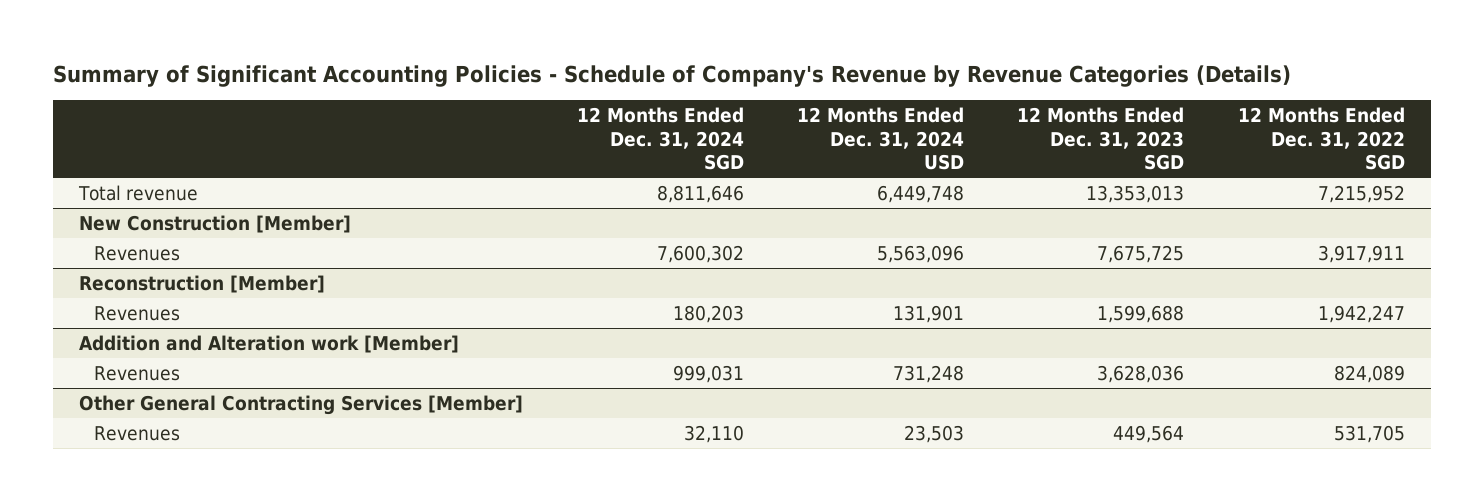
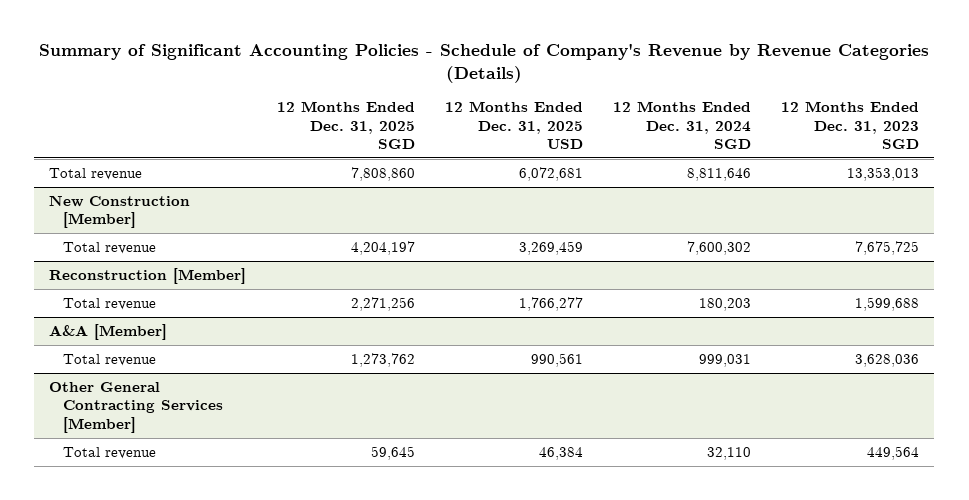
- | 12 Months Ended Dec. 31, 2024 SGD | 12 Months Ended Dec. 31, 2024 USD | 12 Months Ended Dec. 31, 2023 SGD | 12 Months Ended Dec. 31, 2022 SGD
+ | 12 Months Ended Dec. 31, 2025 SGD | 12 Months Ended Dec. 31, 2025 USD | 12 Months Ended Dec. 31, 2024 SGD | 12 Months Ended Dec. 31, 2023 SGD
@ New Construction [Member]
- Revenues | 7,600,302 | 5,563,096 | 7,675,725 | 3,917,911
+ Total revenue | 4,204,197 | 3,269,459 | 7,600,302 | 7,675,725
@ Reconstruction [Member]
- Revenues | 180,203 | 131,901 | 1,599,688 | 1,942,247
- Addition and Alteration work [Member]
- Revenues | 999,031 | 731,248 | 3,628,036 | 824,089
@ Reconstruction [Member]
+ Total revenue | 2,271,256 | 1,766,277 | 180,203 | 1,599,688
+ A&A [Member]
+ Total revenue | 1,273,762 | 990,561 | 999,031 | 3,628,036
@ Other General Contracting Services [Member]
- Revenues | 32,110 | 23,503 | 449,564 | 531,705
+ Total revenue | 59,645 | 46,384 | 32,110 | 449,564

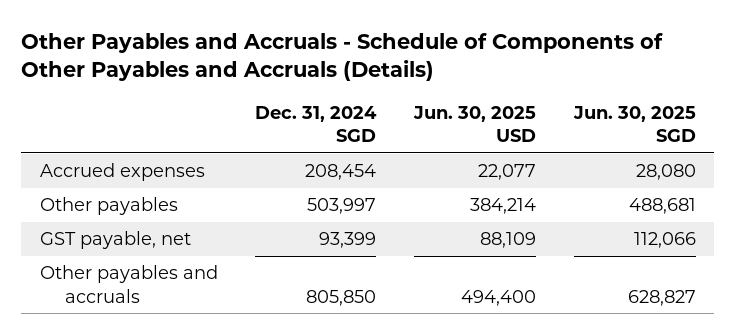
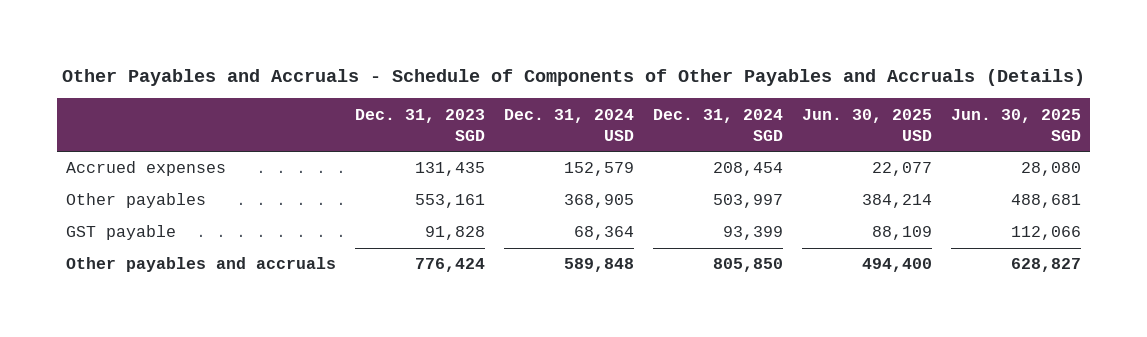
- | Dec. 31, 2024 SGD | Jun. 30, 2025 USD | Jun. 30, 2025 SGD
+ | Dec. 31, 2023 SGD | Dec. 31, 2024 USD | Dec. 31, 2024 SGD | Jun. 30, 2025 USD | Jun. 30, 2025 SGD
- GST payable, net | 93,399 | 88,109 | 112,066
+ GST payable | 91,828 | 68,364 | 93,399 | 88,109 | 112,066

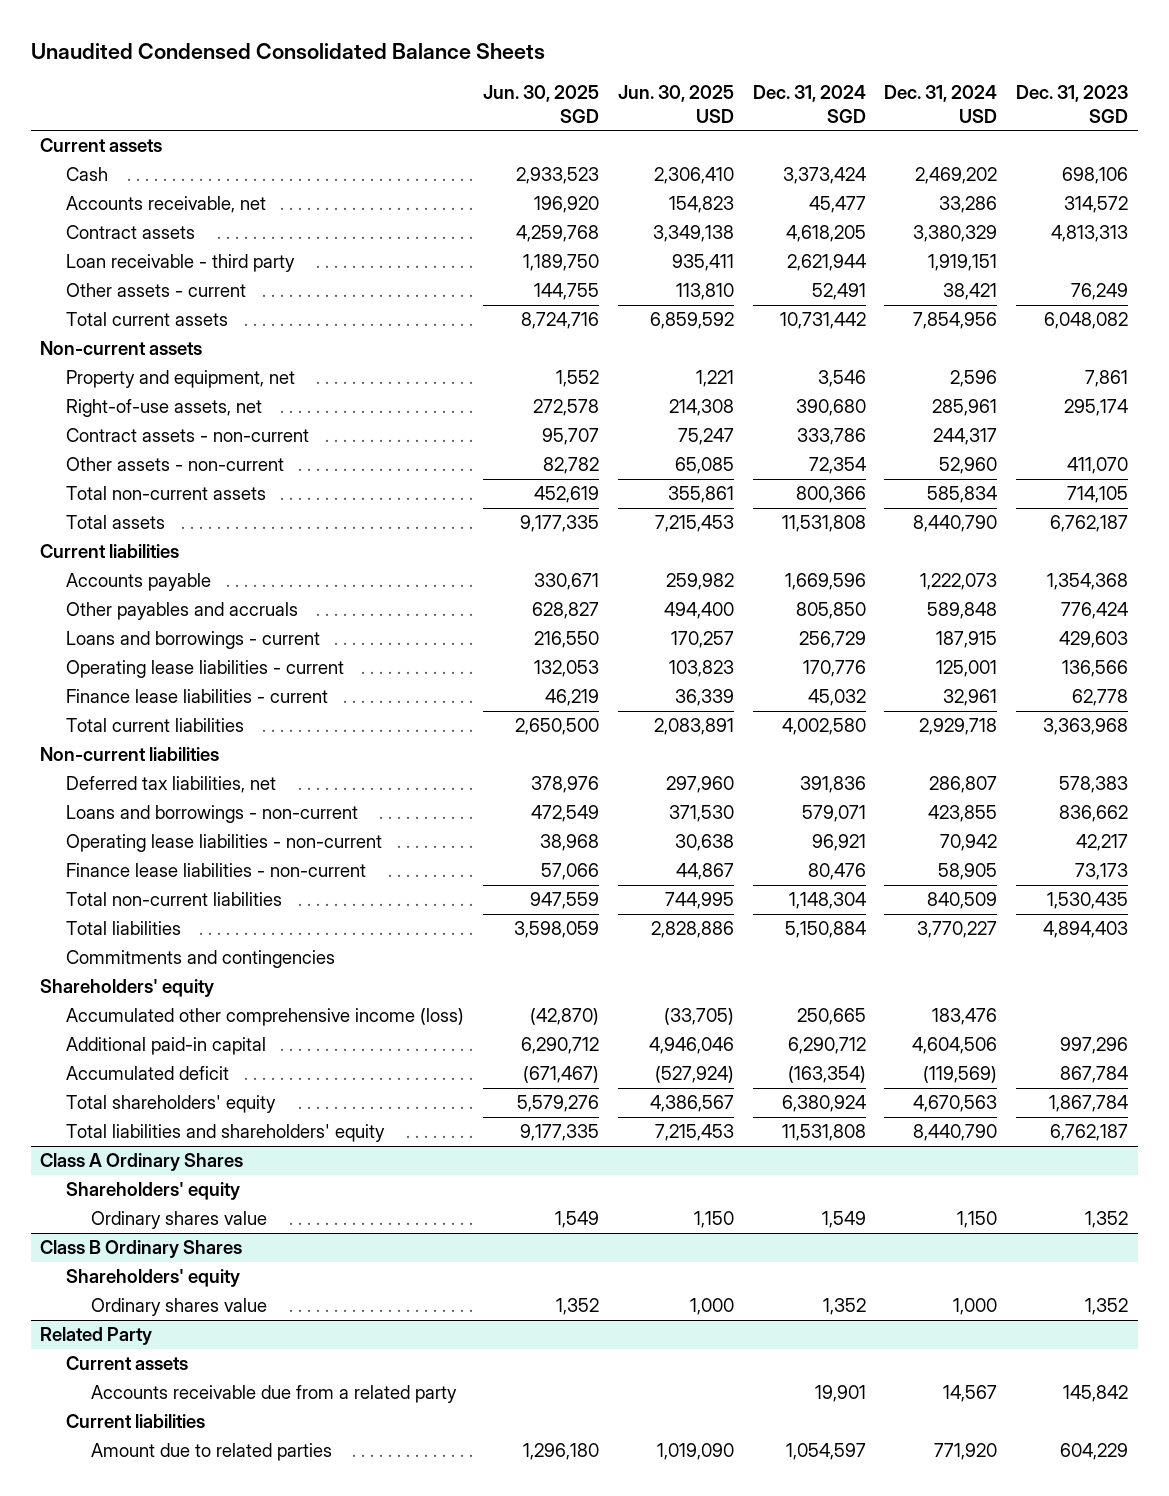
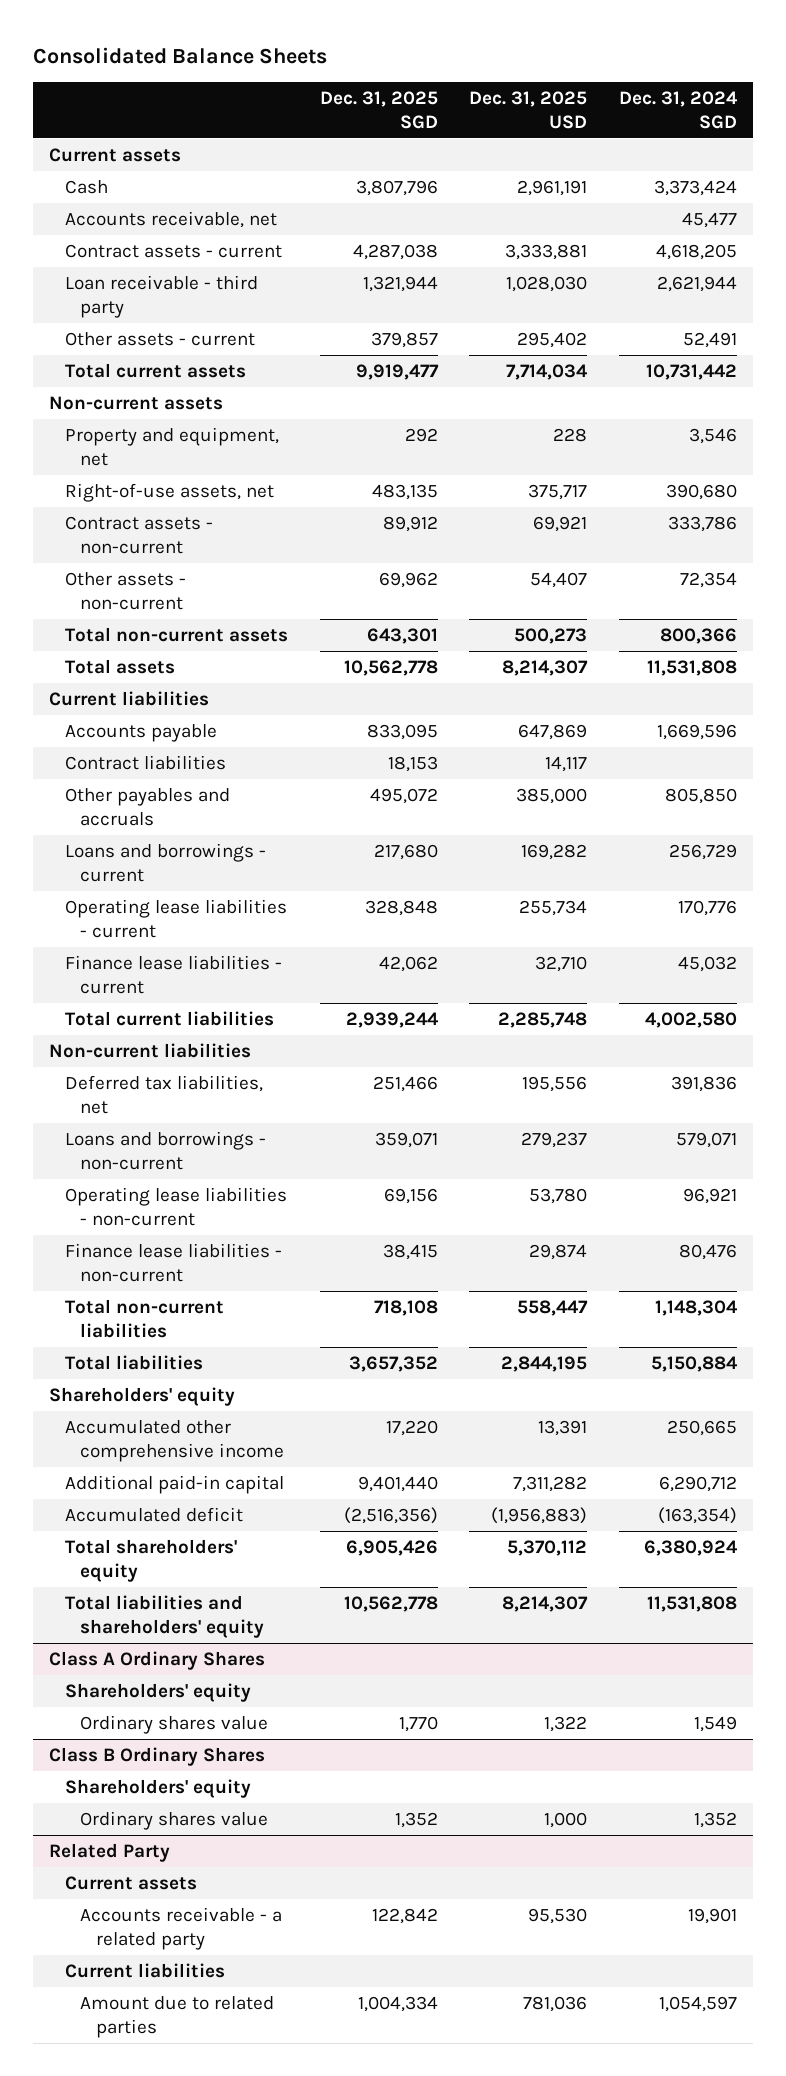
- Unaudited Condensed Consolidated Balance Sheets
+ Consolidated Balance Sheets
- | Jun. 30, 2025 SGD | Jun. 30, 2025 USD | Dec. 31, 2024 SGD | Dec. 31, 2024 USD | Dec. 31, 2023 SGD
+ | Dec. 31, 2025 SGD | Dec. 31, 2025 USD | Dec. 31, 2024 SGD
- Contract assets | 4,259,768 | 3,349,138 | 4,618,205 | 3,380,329 | 4,813,313
+ Contract assets - current | 4,287,038 | 3,333,881 | 4,618,205
+ Contract liabilities | 18,153 | 14,117 |
- Commitments and contingencies
- Accumulated other comprehensive income (loss) | (42,870) | (33,705) | 250,665 | 183,476 |
+ Accumulated other comprehensive income | 17,220 | 13,391 | 250,665
@ Related Party
- Accounts receivable due from a related party | | | 19,901 | 14,567 | 145,842
+ Accounts receivable - a related party | 122,842 | 95,530 | 19,901

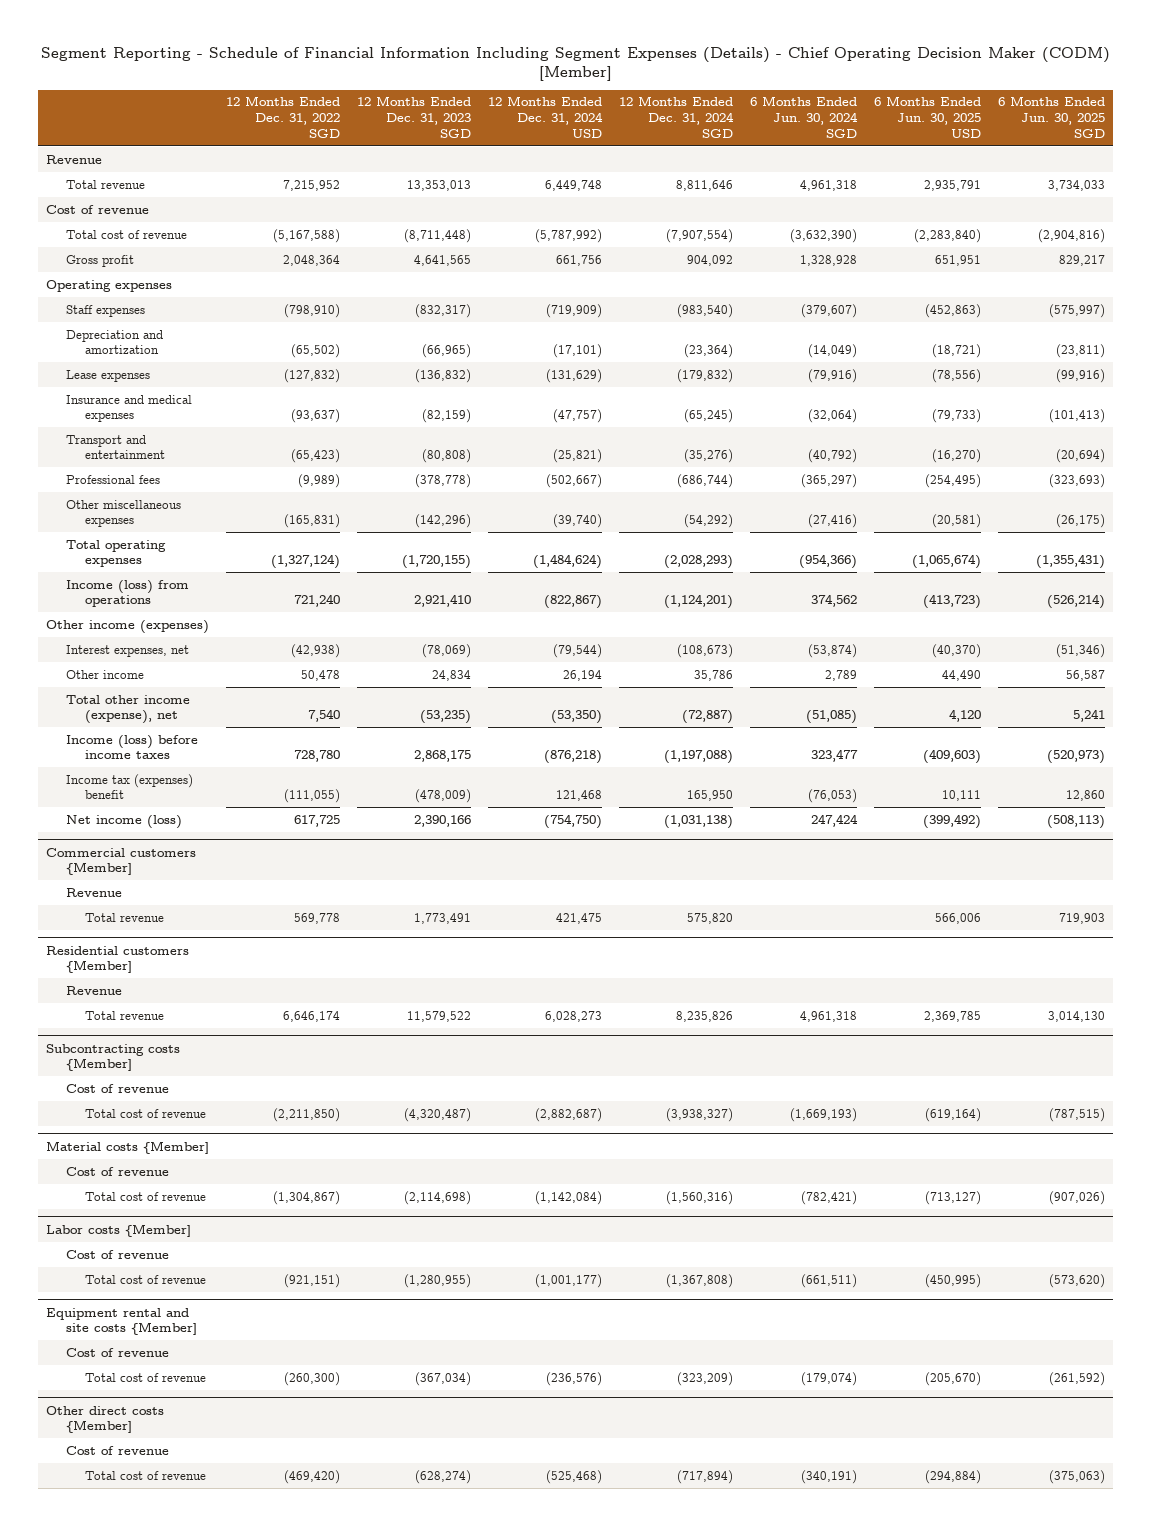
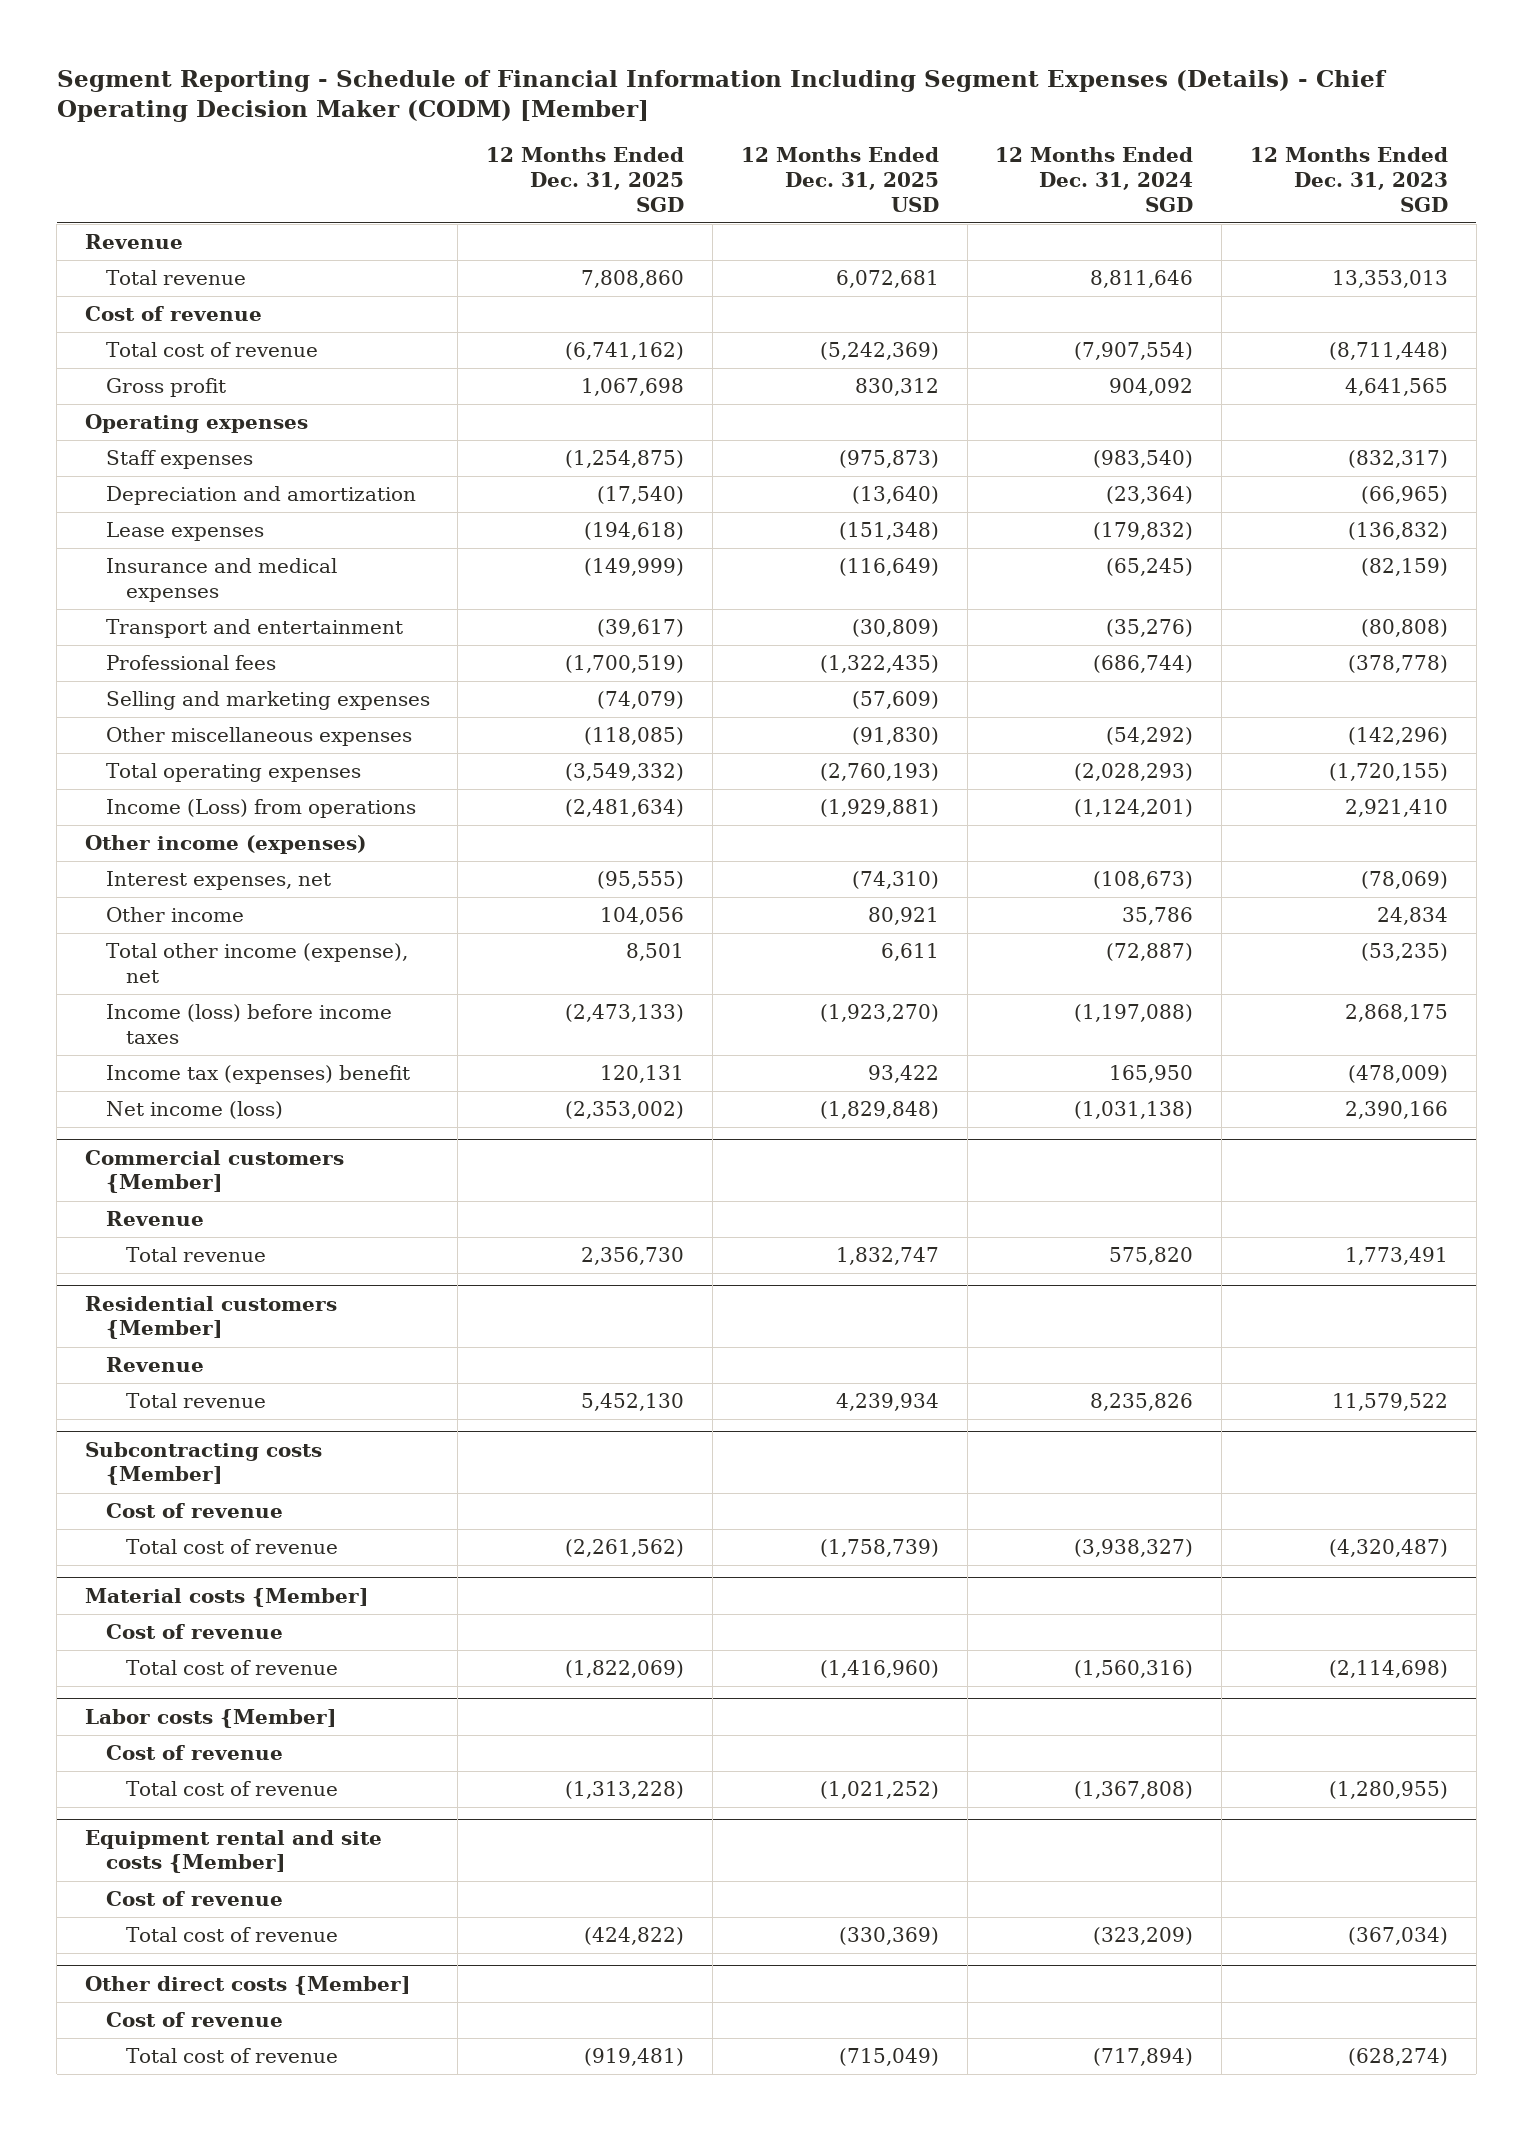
- | 12 Months Ended Dec. 31, 2022 SGD | 12 Months Ended Dec. 31, 2023 SGD | 12 Months Ended Dec. 31, 2024 USD | 12 Months Ended Dec. 31, 2024 SGD | 6 Months Ended Jun. 30, 2024 SGD | 6 Months Ended Jun. 30, 2025 USD | 6 Months Ended Jun. 30, 2025 SGD
+ | 12 Months Ended Dec. 31, 2025 SGD | 12 Months Ended Dec. 31, 2025 USD | 12 Months Ended Dec. 31, 2024 SGD | 12 Months Ended Dec. 31, 2023 SGD
+ Selling and marketing expenses | (74,079) | (57,609) | |
- Income (loss) from operations | 721,240 | 2,921,410 | (822,867) | (1,124,201) | 374,562 | (413,723) | (526,214)
+ Income (Loss) from operations | (2,481,634) | (1,929,881) | (1,124,201) | 2,921,410

